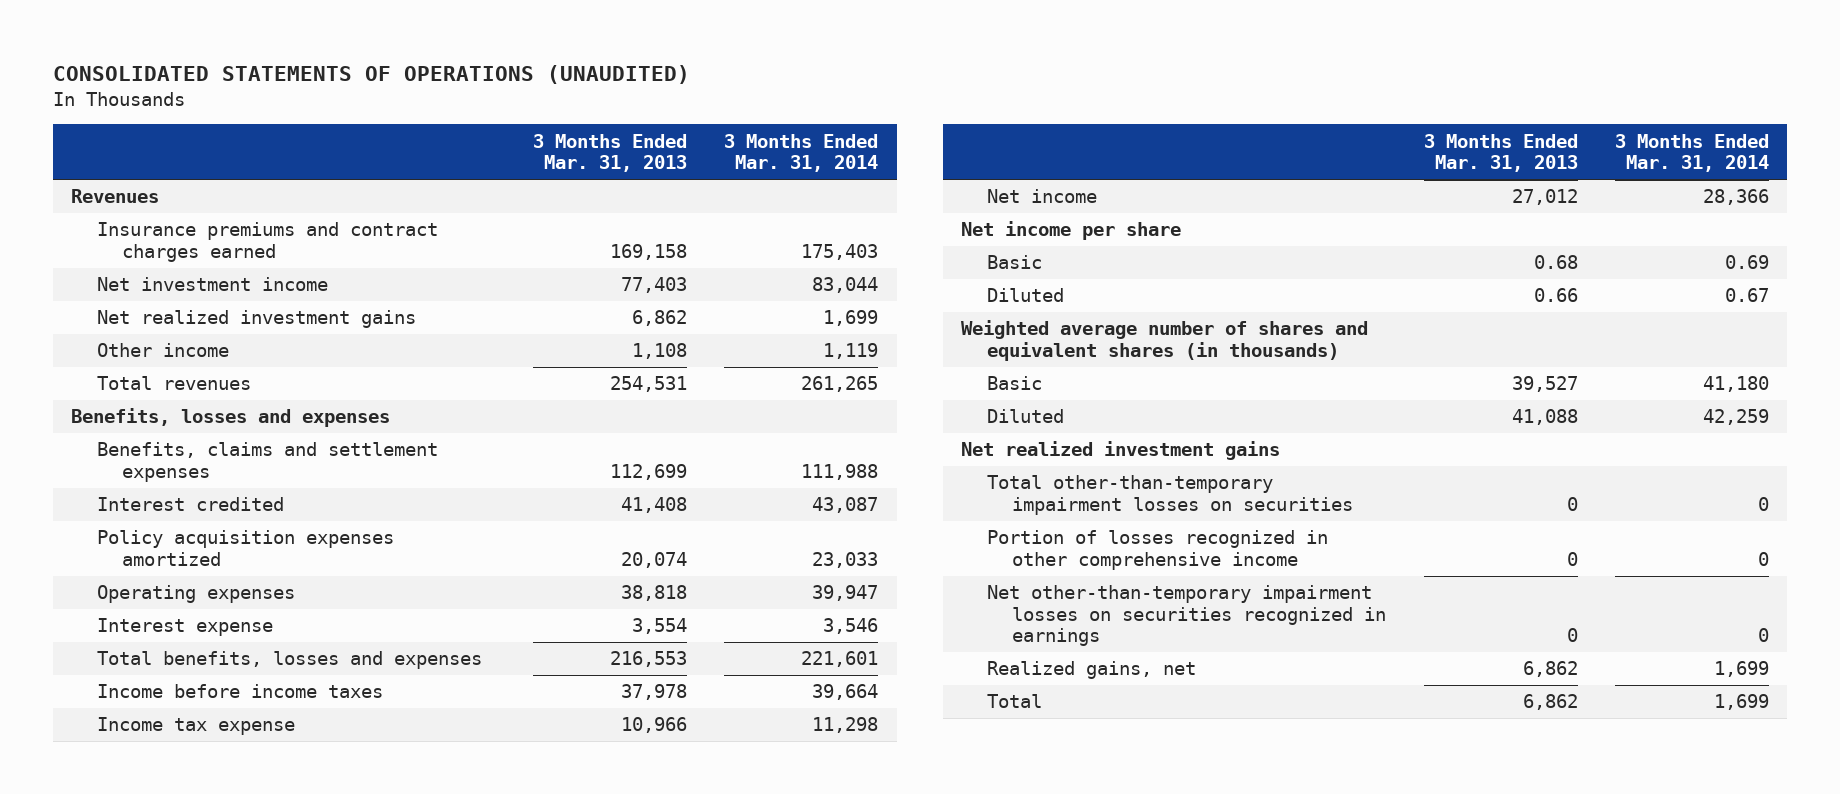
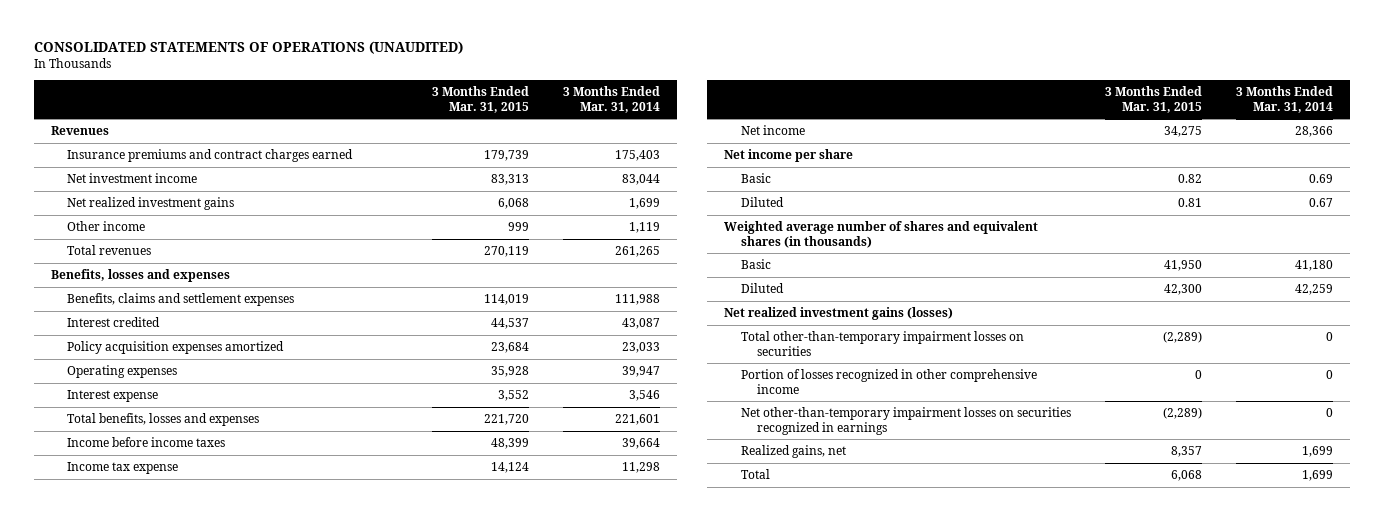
- | 3 Months Ended Mar. 31, 2013 | 3 Months Ended Mar. 31, 2014
+ | 3 Months Ended Mar. 31, 2015 | 3 Months Ended Mar. 31, 2014
- Net realized investment gains
+ Net realized investment gains (losses)

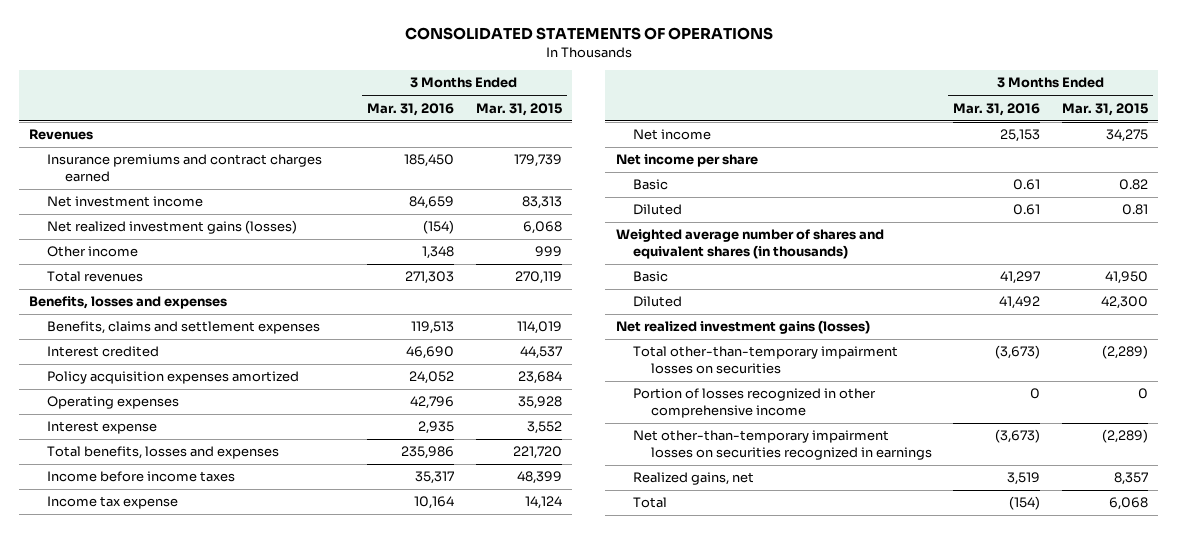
- CONSOLIDATED STATEMENTS OF OPERATIONS (UNAUDITED)
+ CONSOLIDATED STATEMENTS OF OPERATIONS
- | 3 Months Ended Mar. 31, 2015 | 3 Months Ended Mar. 31, 2014
+ | 3 Months Ended Mar. 31, 2016 | 3 Months Ended Mar. 31, 2015
- Net realized investment gains | 6,068 | 1,699
+ Net realized investment gains (losses) | (154) | 6,068

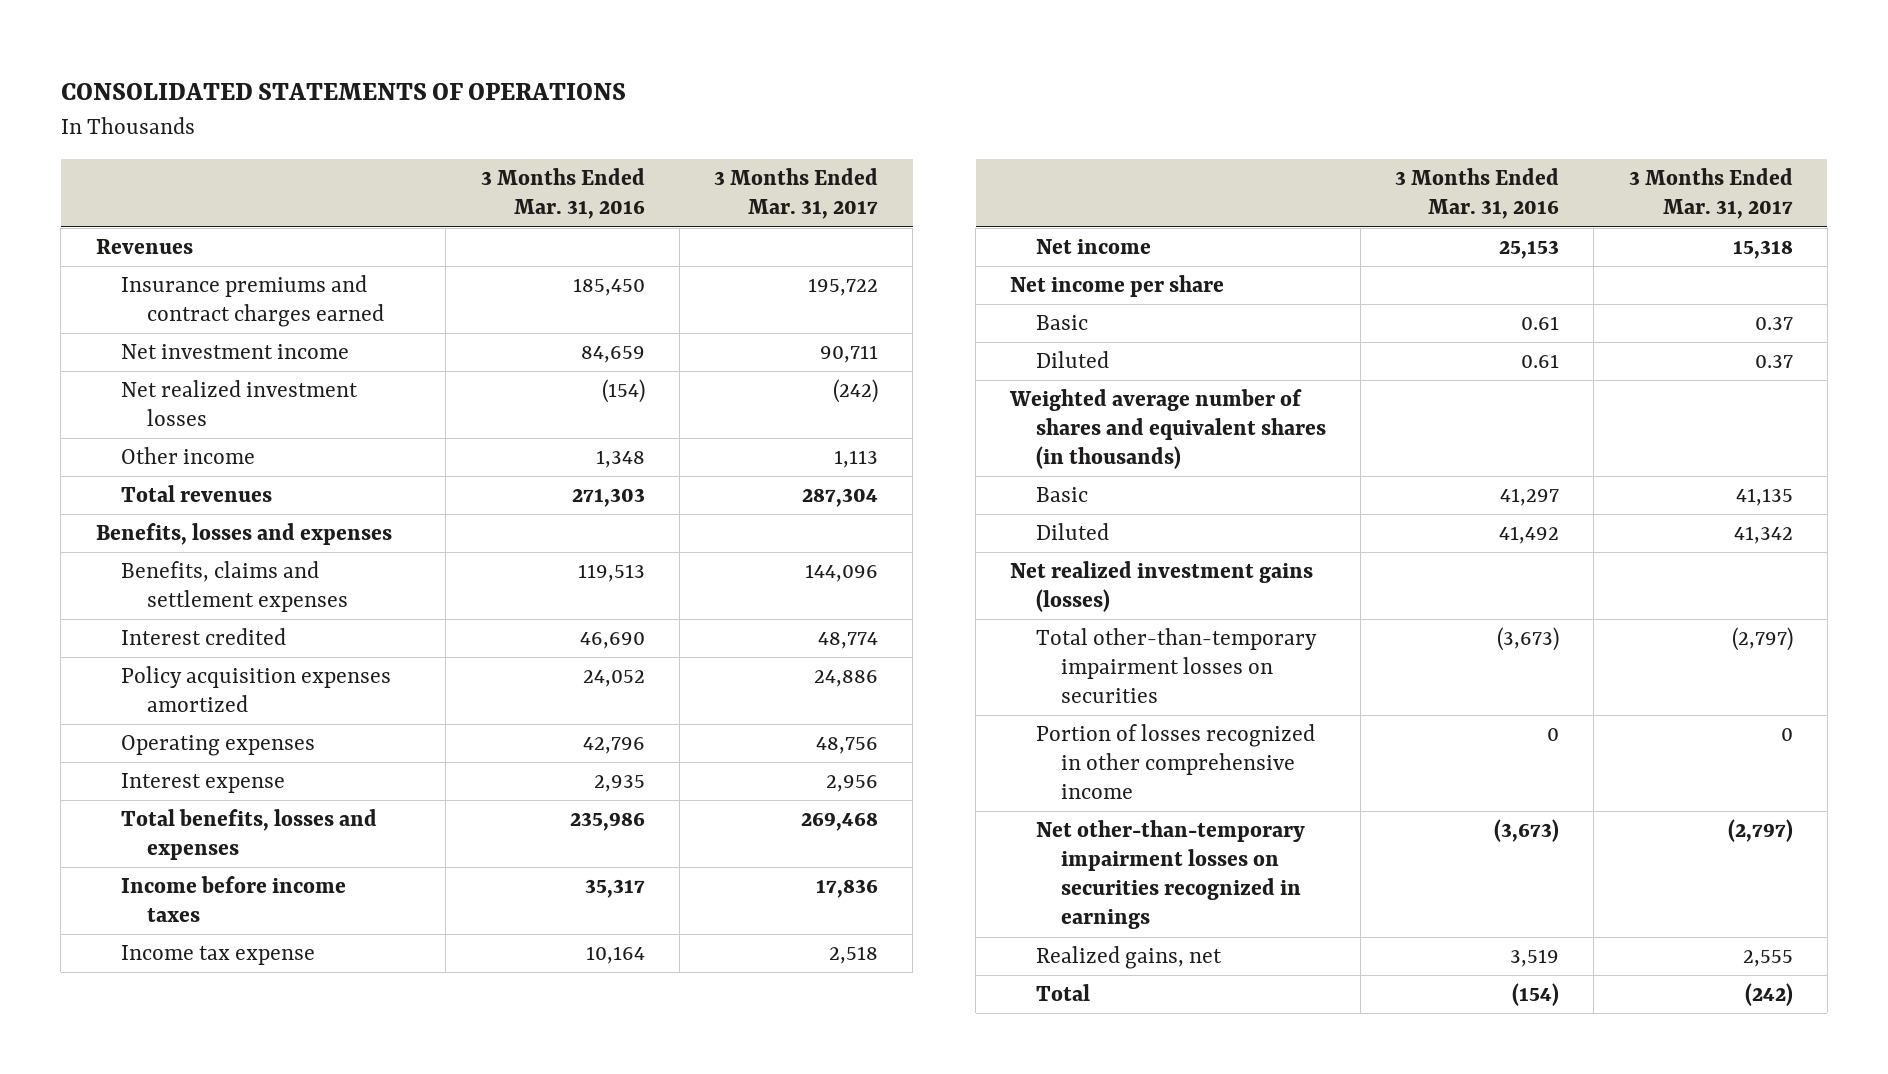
- | 3 Months Ended Mar. 31, 2016 | 3 Months Ended Mar. 31, 2015
+ | 3 Months Ended Mar. 31, 2016 | 3 Months Ended Mar. 31, 2017
- Net realized investment gains (losses) | (154) | 6,068
+ Net realized investment losses | (154) | (242)

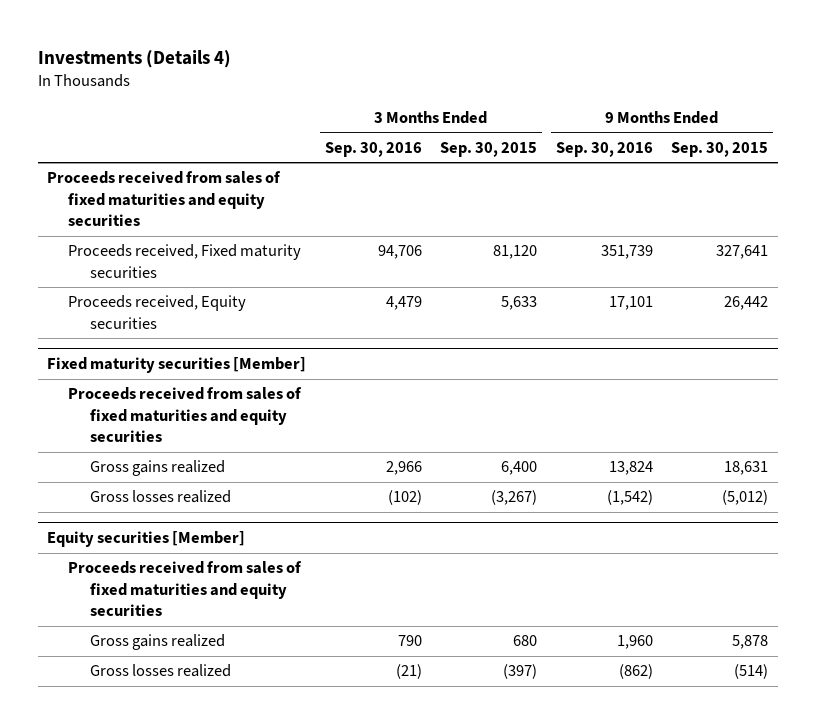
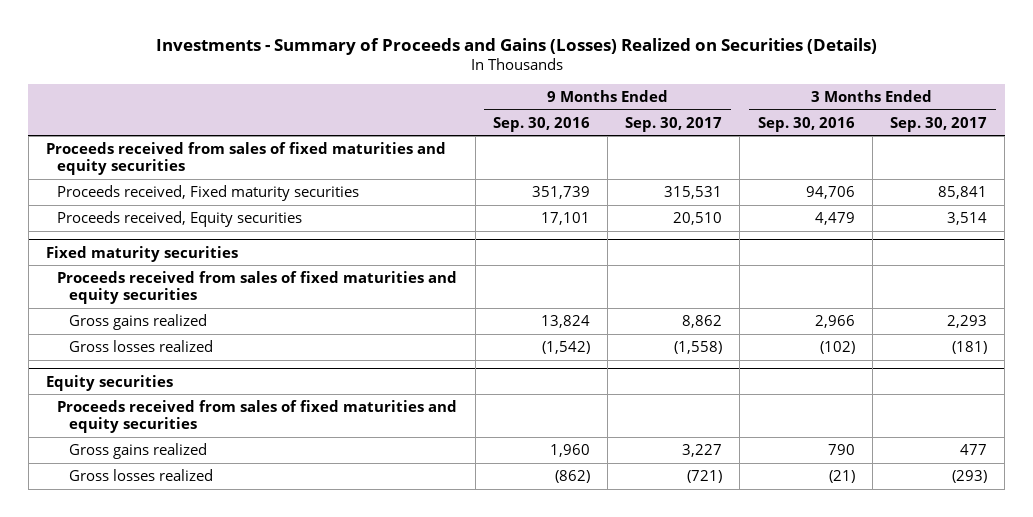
- Investments (Details 4)
+ Investments - Summary of Proceeds and Gains (Losses) Realized on Securities (Details)
- | 3 Months Ended Sep. 30, 2016 | 3 Months Ended Sep. 30, 2015 | 9 Months Ended Sep. 30, 2016 | 9 Months Ended Sep. 30, 2015
+ | 9 Months Ended Sep. 30, 2016 | 9 Months Ended Sep. 30, 2017 | 3 Months Ended Sep. 30, 2016 | 3 Months Ended Sep. 30, 2017
- Fixed maturity securities [Member]
+ Fixed maturity securities
- Equity securities [Member]
+ Equity securities

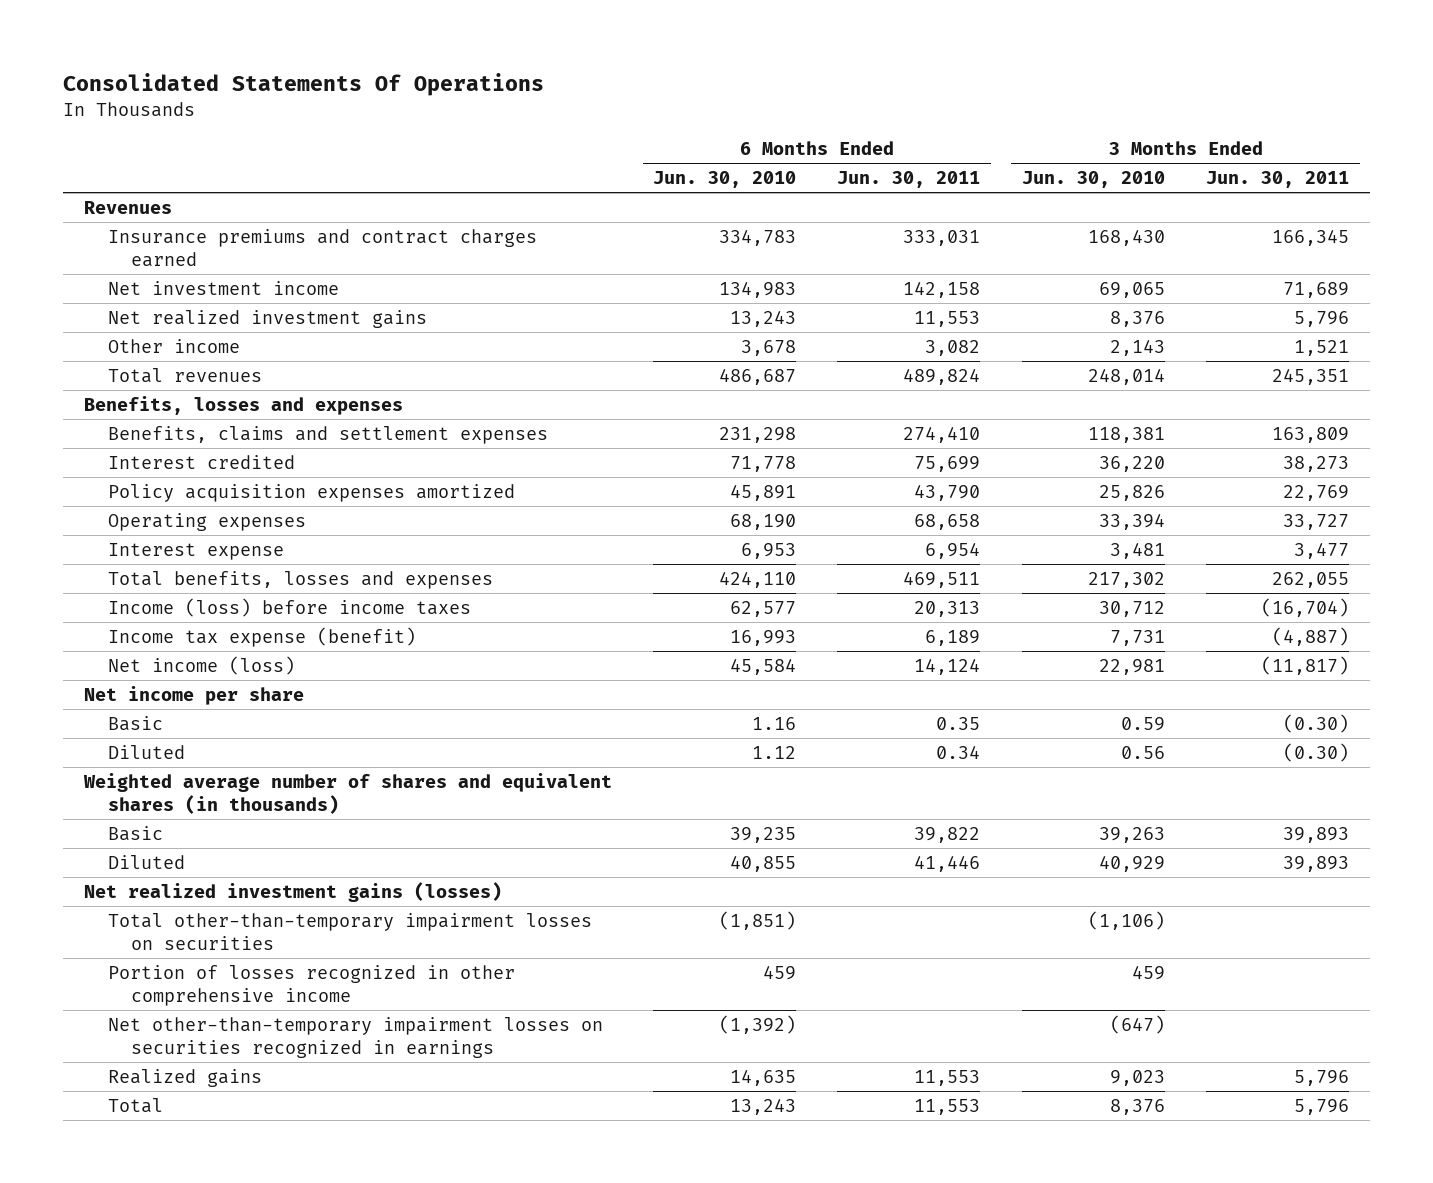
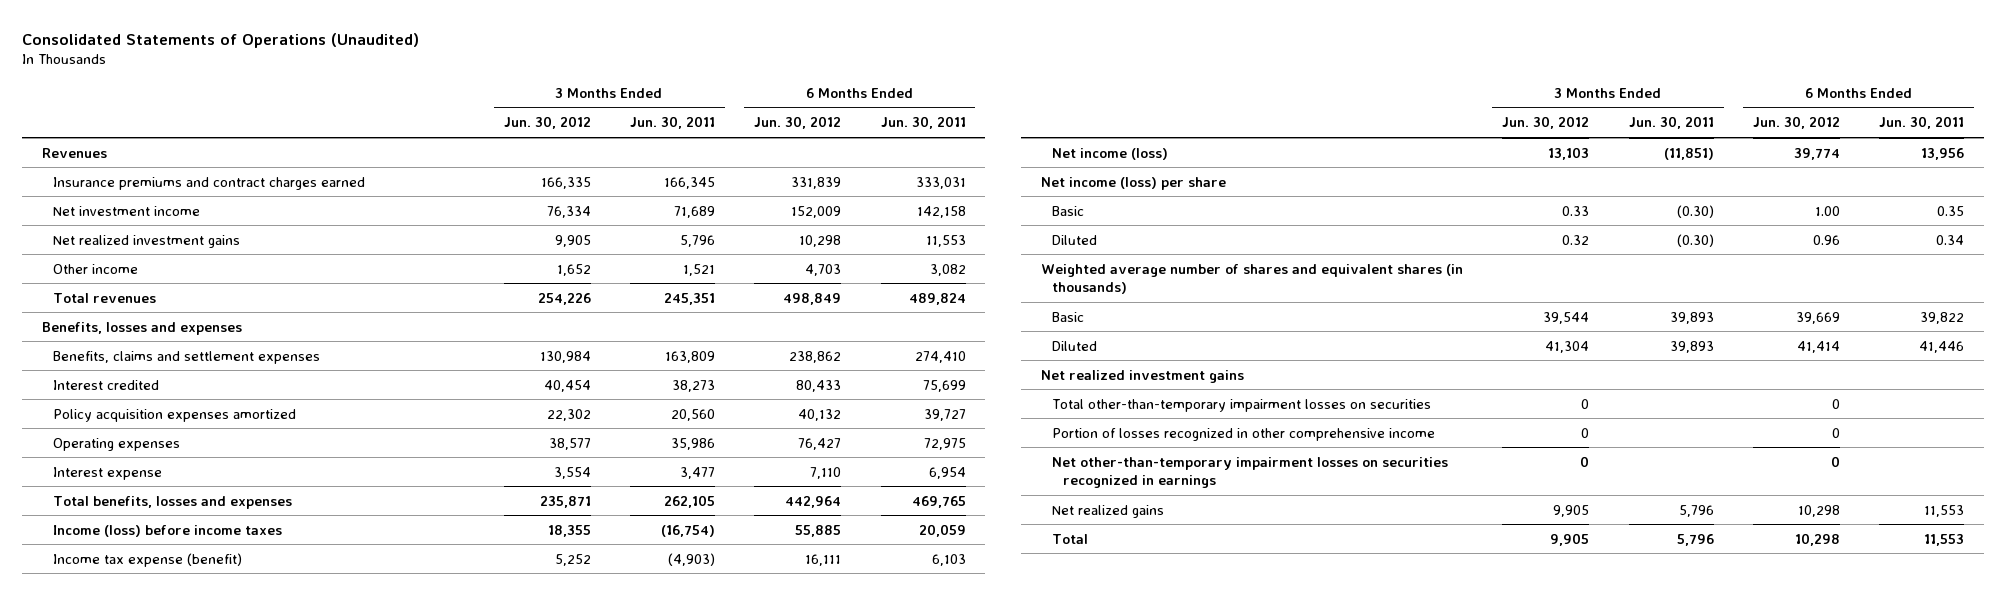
- Consolidated Statements Of Operations
+ Consolidated Statements of Operations (Unaudited)
- | 6 Months Ended Jun. 30, 2010 | 6 Months Ended Jun. 30, 2011 | 3 Months Ended Jun. 30, 2010 | 3 Months Ended Jun. 30, 2011
+ | 3 Months Ended Jun. 30, 2012 | 3 Months Ended Jun. 30, 2011 | 6 Months Ended Jun. 30, 2012 | 6 Months Ended Jun. 30, 2011
- Policy acquisition expenses amortized | 45,891 | 43,790 | 25,826 | 22,769
- Operating expenses | 68,190 | 68,658 | 33,394 | 33,727
+ Policy acquisition expenses amortized | 22,302 | 20,560 | 40,132 | 39,727
+ Operating expenses | 38,577 | 35,986 | 76,427 | 72,975
- Total benefits, losses and expenses | 424,110 | 469,511 | 217,302 | 262,055
- Income (loss) before income taxes | 62,577 | 20,313 | 30,712 | (16,704)
- Income tax expense (benefit) | 16,993 | 6,189 | 7,731 | (4,887)
- Net income (loss) | 45,584 | 14,124 | 22,981 | (11,817)
- Net income per share
+ Total benefits, losses and expenses | 235,871 | 262,105 | 442,964 | 469,765
+ Income (loss) before income taxes | 18,355 | (16,754) | 55,885 | 20,059
+ Income tax expense (benefit) | 5,252 | (4,903) | 16,111 | 6,103
+ Net income (loss) | 13,103 | (11,851) | 39,774 | 13,956
+ Net income (loss) per share
- Net realized investment gains (losses)
+ Net realized investment gains
- Realized gains | 14,635 | 11,553 | 9,023 | 5,796
+ Net realized gains | 9,905 | 5,796 | 10,298 | 11,553

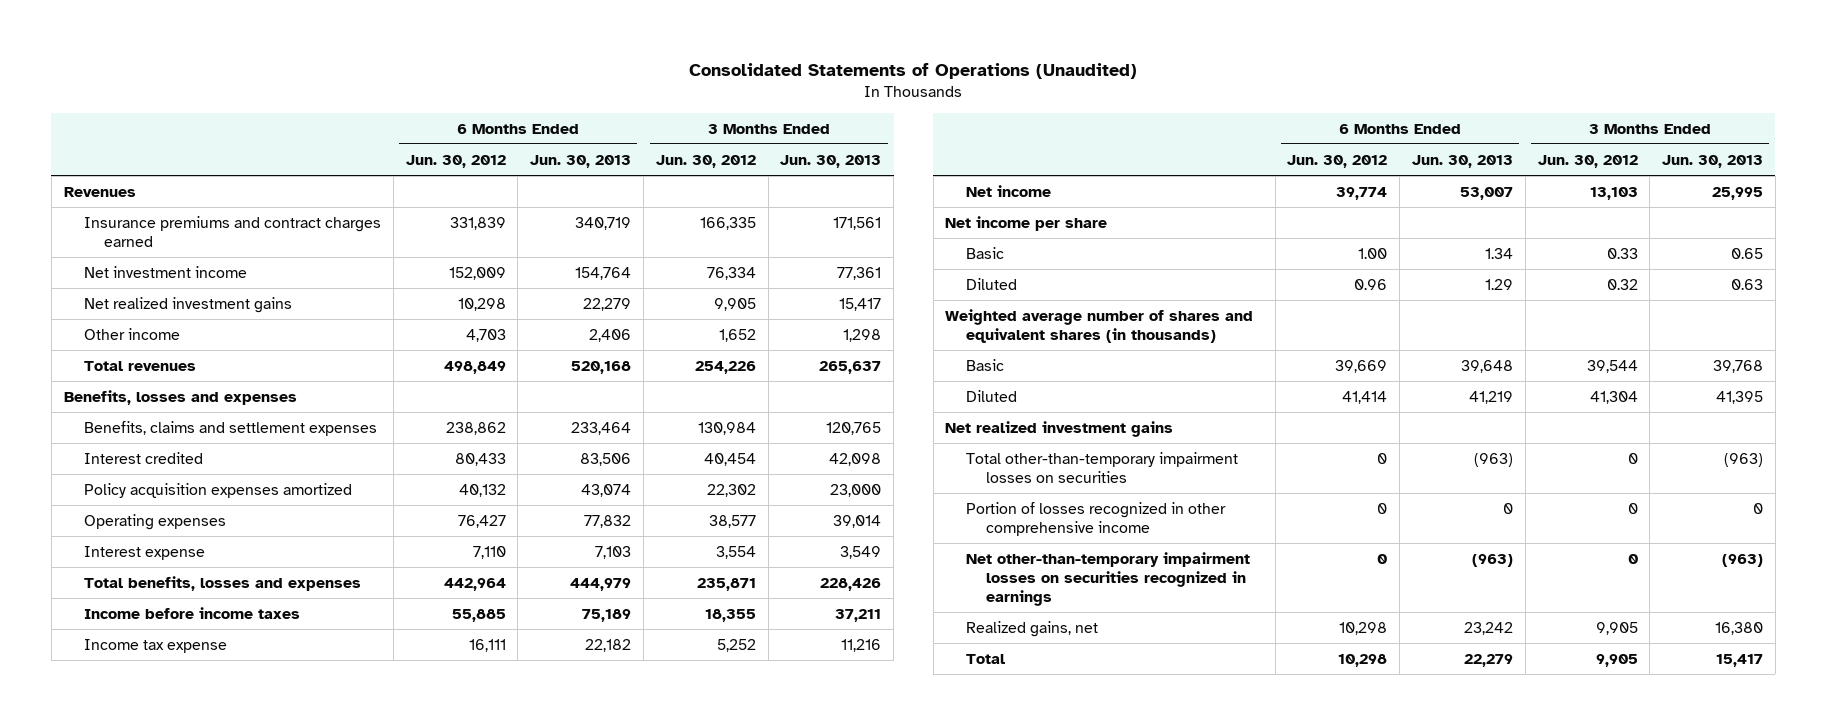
- | 3 Months Ended Jun. 30, 2012 | 3 Months Ended Jun. 30, 2011 | 6 Months Ended Jun. 30, 2012 | 6 Months Ended Jun. 30, 2011
+ | 6 Months Ended Jun. 30, 2012 | 6 Months Ended Jun. 30, 2013 | 3 Months Ended Jun. 30, 2012 | 3 Months Ended Jun. 30, 2013
- Income (loss) before income taxes | 18,355 | (16,754) | 55,885 | 20,059
- Income tax expense (benefit) | 5,252 | (4,903) | 16,111 | 6,103
- Net income (loss) | 13,103 | (11,851) | 39,774 | 13,956
- Net income (loss) per share
+ Income before income taxes | 55,885 | 75,189 | 18,355 | 37,211
+ Income tax expense | 16,111 | 22,182 | 5,252 | 11,216
+ Net income | 39,774 | 53,007 | 13,103 | 25,995
+ Net income per share
- Net realized gains | 9,905 | 5,796 | 10,298 | 11,553
+ Realized gains, net | 10,298 | 23,242 | 9,905 | 16,380

